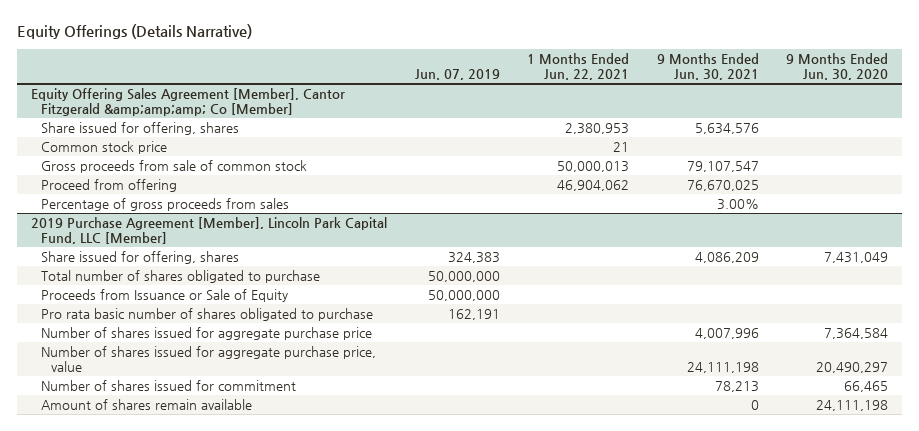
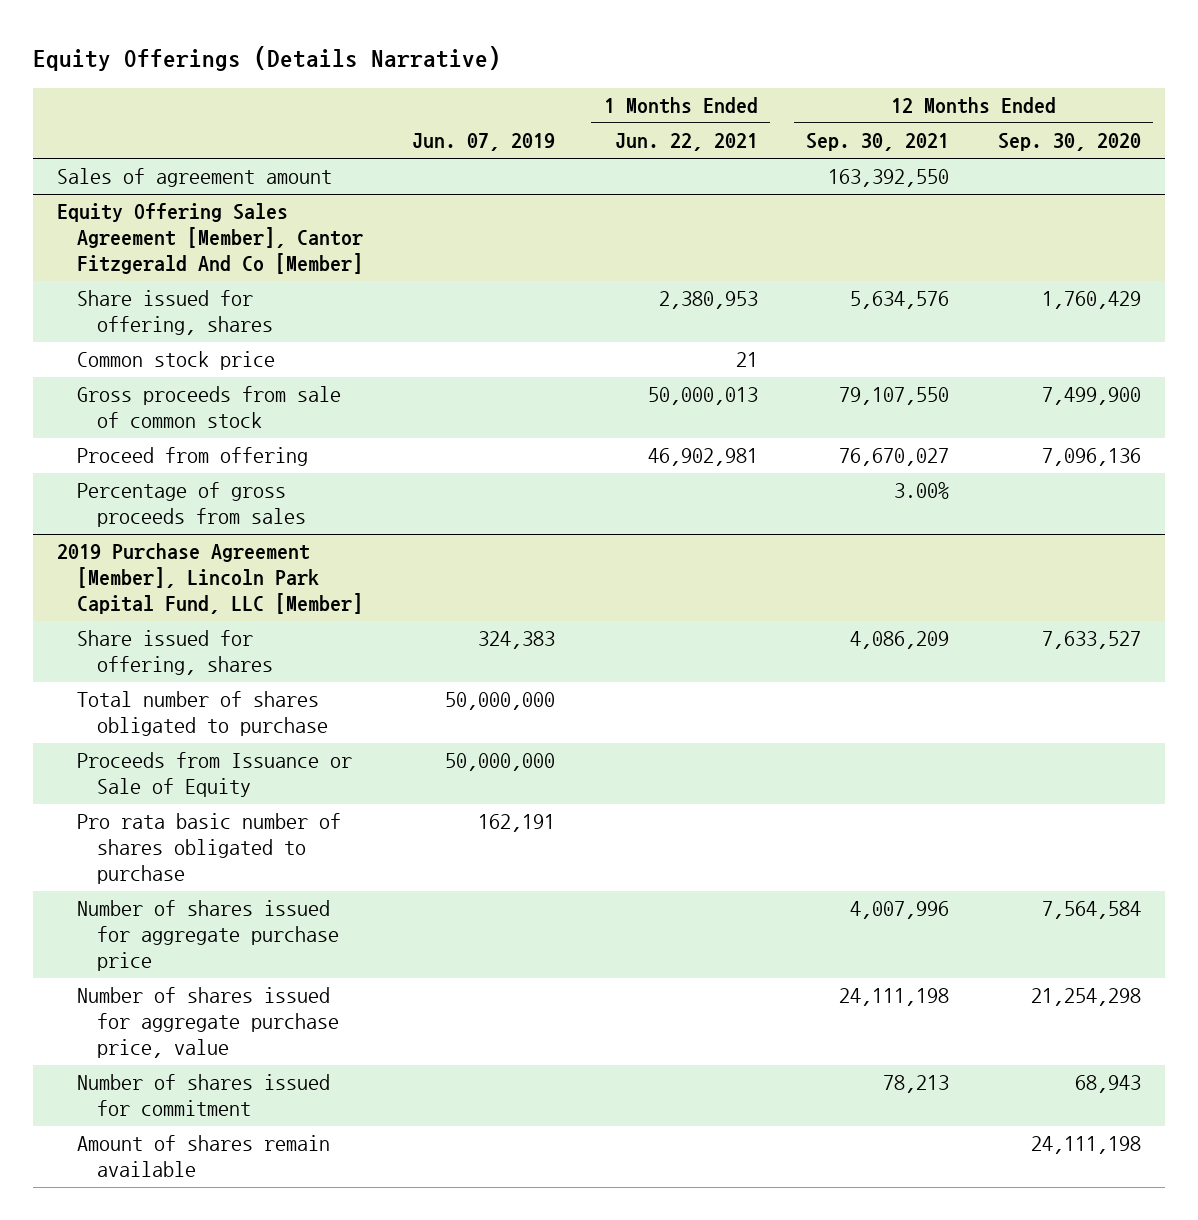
- | Jun. 07, 2019 | 1 Months Ended Jun. 22, 2021 | 9 Months Ended Jun. 30, 2021 | 9 Months Ended Jun. 30, 2020
+ | Jun. 07, 2019 | 1 Months Ended Jun. 22, 2021 | 12 Months Ended Sep. 30, 2021 | 12 Months Ended Sep. 30, 2020
- Equity Offering Sales Agreement [Member], Cantor Fitzgerald &amp;amp;amp; Co [Member]
+ Sales of agreement amount | | | 163,392,550 |
+ Equity Offering Sales Agreement [Member], Cantor Fitzgerald And Co [Member]
- Proceed from offering | | 46,904,062 | 76,670,025 |
+ Proceed from offering | | 46,902,981 | 76,670,027 | 7,096,136

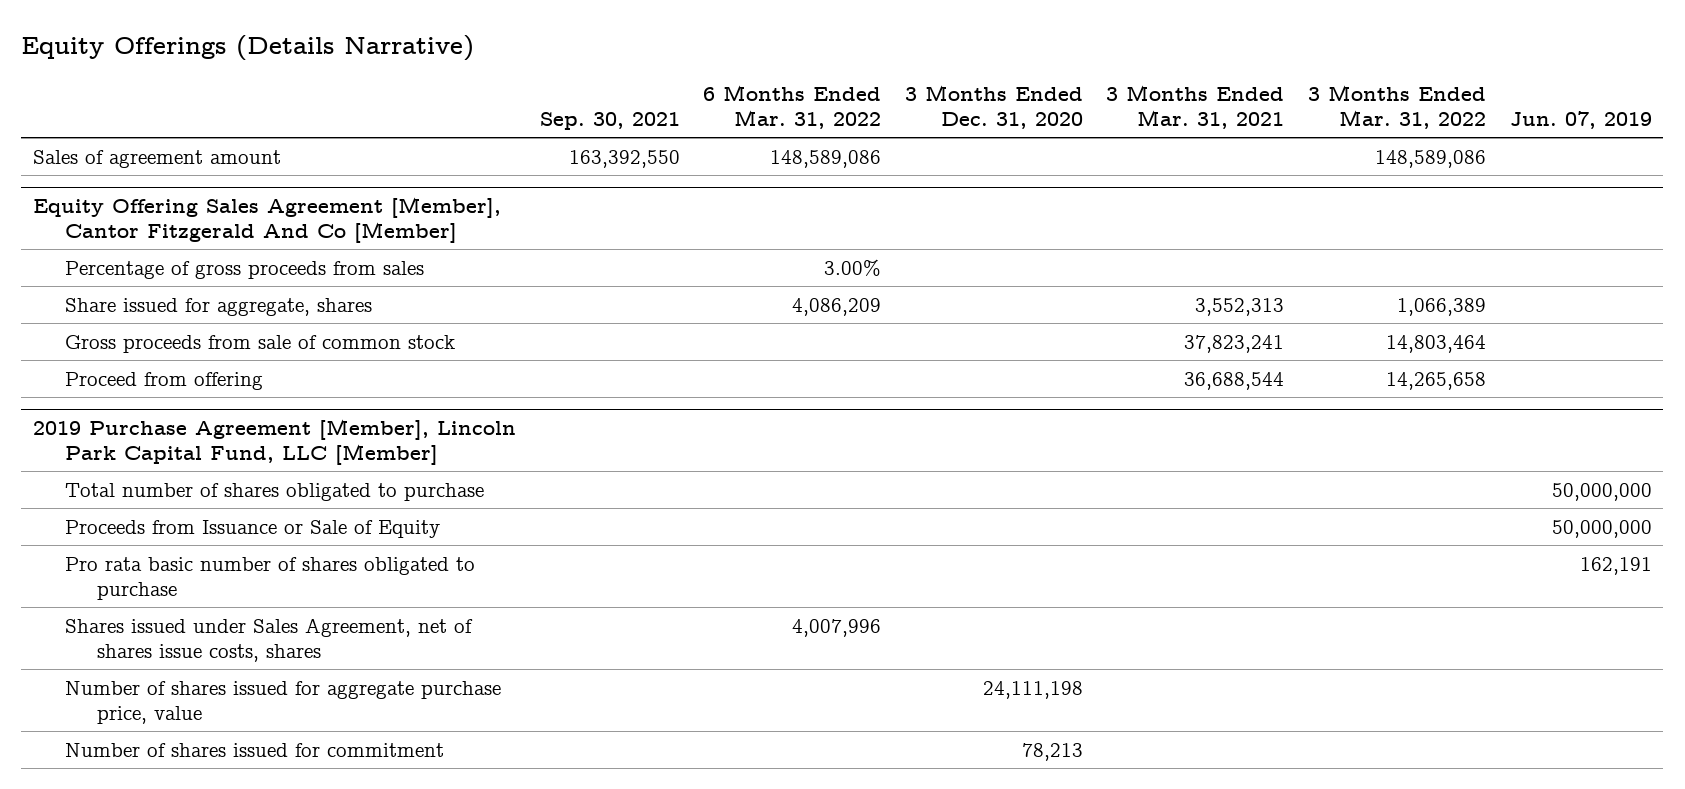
- | Jun. 07, 2019 | 1 Months Ended Jun. 22, 2021 | 12 Months Ended Sep. 30, 2021 | 12 Months Ended Sep. 30, 2020
+ | Sep. 30, 2021 | 6 Months Ended Mar. 31, 2022 | 3 Months Ended Dec. 31, 2020 | 3 Months Ended Mar. 31, 2021 | 3 Months Ended Mar. 31, 2022 | Jun. 07, 2019
@ Equity Offering Sales Agreement [Member], Cantor Fitzgerald And Co [Member]
- Share issued for offering, shares | | 2,380,953 | 5,634,576 | 1,760,429
- Common stock price | | 21 | |
moved up: Percentage of gross proceeds from sales | | 3.00% | | | |
+ Share issued for aggregate, shares | | 4,086,209 | | 3,552,313 | 1,066,389 |
@ 2019 Purchase Agreement [Member], Lincoln Park Capital Fund, LLC [Member]
- Share issued for offering, shares | 324,383 | | 4,086,209 | 7,633,527
- Number of shares issued for aggregate purchase price | | | 4,007,996 | 7,564,584
+ Shares issued under Sales Agreement, net of shares issue costs, shares | | 4,007,996 | | | |
- Amount of shares remain available | | | | 24,111,198

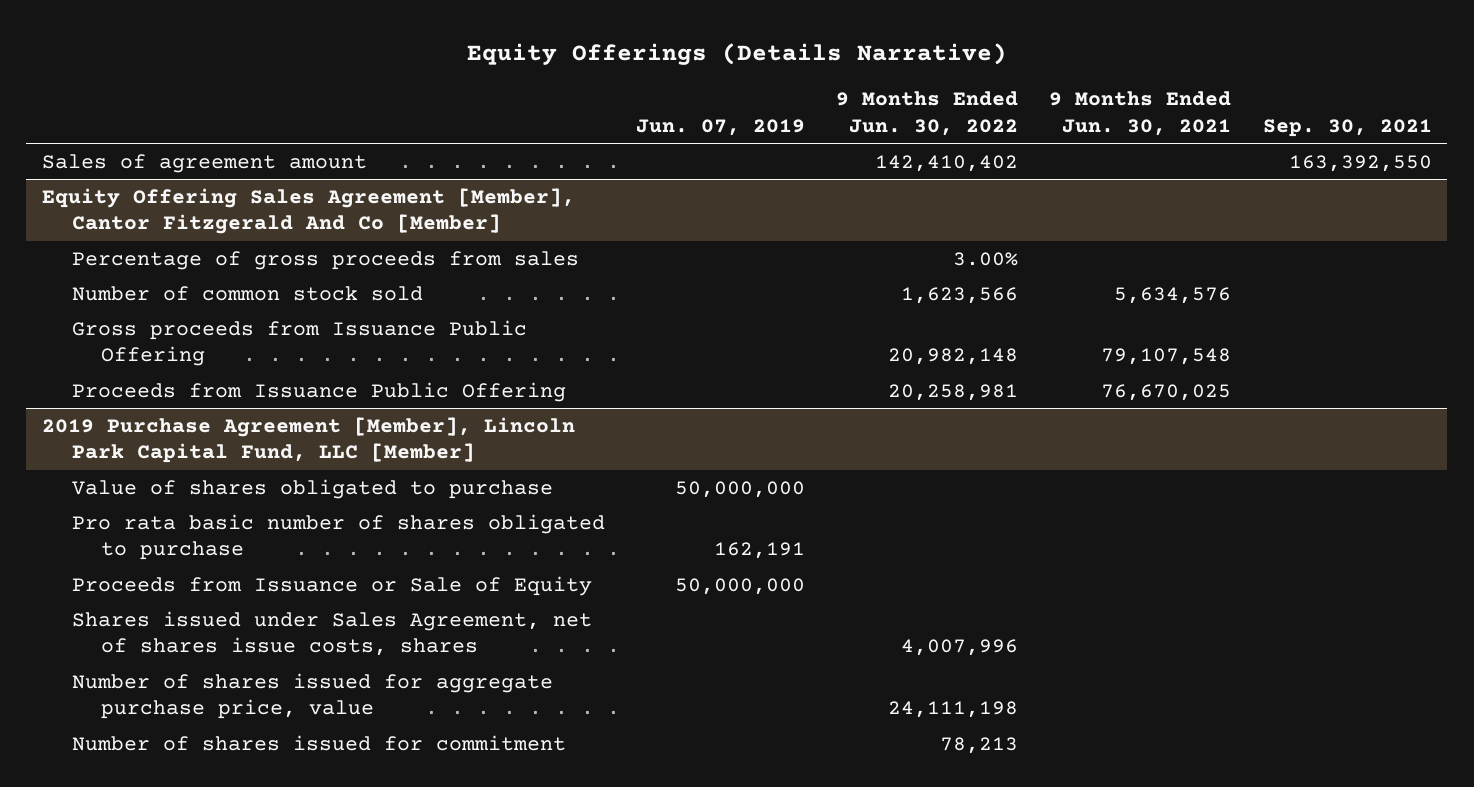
- | Sep. 30, 2021 | 6 Months Ended Mar. 31, 2022 | 3 Months Ended Dec. 31, 2020 | 3 Months Ended Mar. 31, 2021 | 3 Months Ended Mar. 31, 2022 | Jun. 07, 2019
+ | Jun. 07, 2019 | 9 Months Ended Jun. 30, 2022 | 9 Months Ended Jun. 30, 2021 | Sep. 30, 2021
@ Equity Offering Sales Agreement [Member], Cantor Fitzgerald And Co [Member]
- Share issued for aggregate, shares | | 4,086,209 | | 3,552,313 | 1,066,389 |
- Gross proceeds from sale of common stock | | | | 37,823,241 | 14,803,464 |
- Proceed from offering | | | | 36,688,544 | 14,265,658 |
+ Number of common stock sold | | 1,623,566 | 5,634,576 |
+ Gross proceeds from Issuance Public Offering | | 20,982,148 | 79,107,548 |
+ Proceeds from Issuance Public Offering | | 20,258,981 | 76,670,025 |
@ 2019 Purchase Agreement [Member], Lincoln Park Capital Fund, LLC [Member]
- Total number of shares obligated to purchase | | | | | | 50,000,000
+ Value of shares obligated to purchase | 50,000,000 | | |
moved down: Proceeds from Issuance or Sale of Equity | 50,000,000 | | |

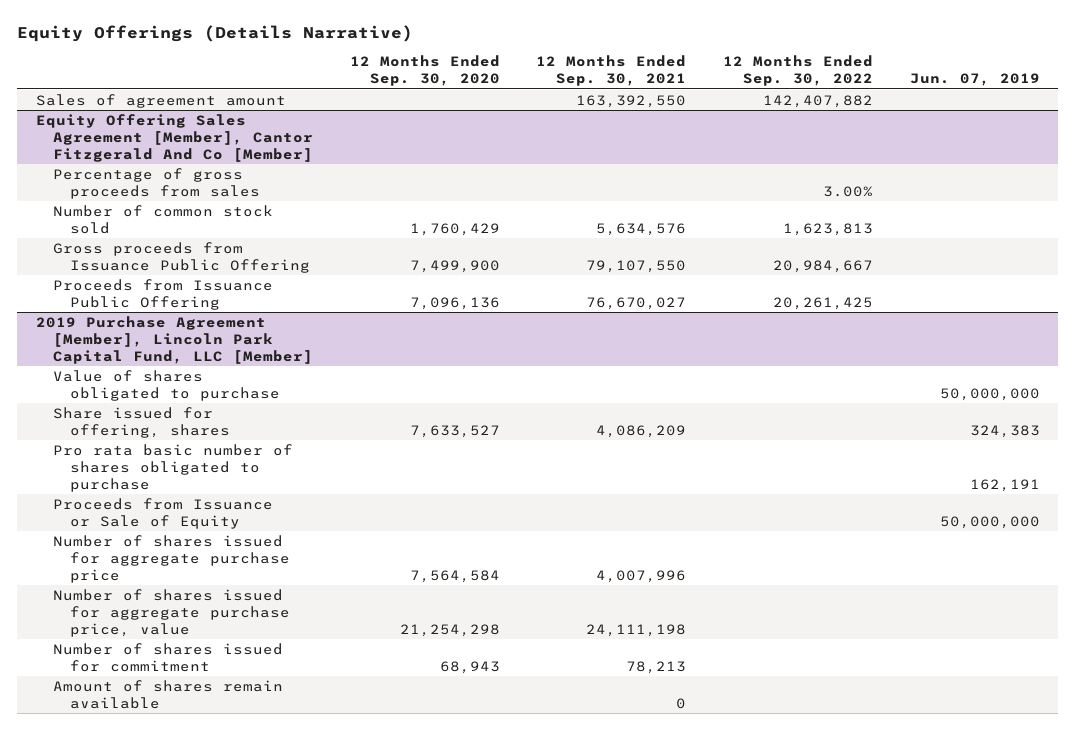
- | Jun. 07, 2019 | 9 Months Ended Jun. 30, 2022 | 9 Months Ended Jun. 30, 2021 | Sep. 30, 2021
+ | 12 Months Ended Sep. 30, 2020 | 12 Months Ended Sep. 30, 2021 | 12 Months Ended Sep. 30, 2022 | Jun. 07, 2019
@ 2019 Purchase Agreement [Member], Lincoln Park Capital Fund, LLC [Member]
+ Share issued for offering, shares | 7,633,527 | 4,086,209 | | 324,383
- Shares issued under Sales Agreement, net of shares issue costs, shares | | 4,007,996 | |
+ Number of shares issued for aggregate purchase price | 7,564,584 | 4,007,996 | |
+ Amount of shares remain available | | 0 | |

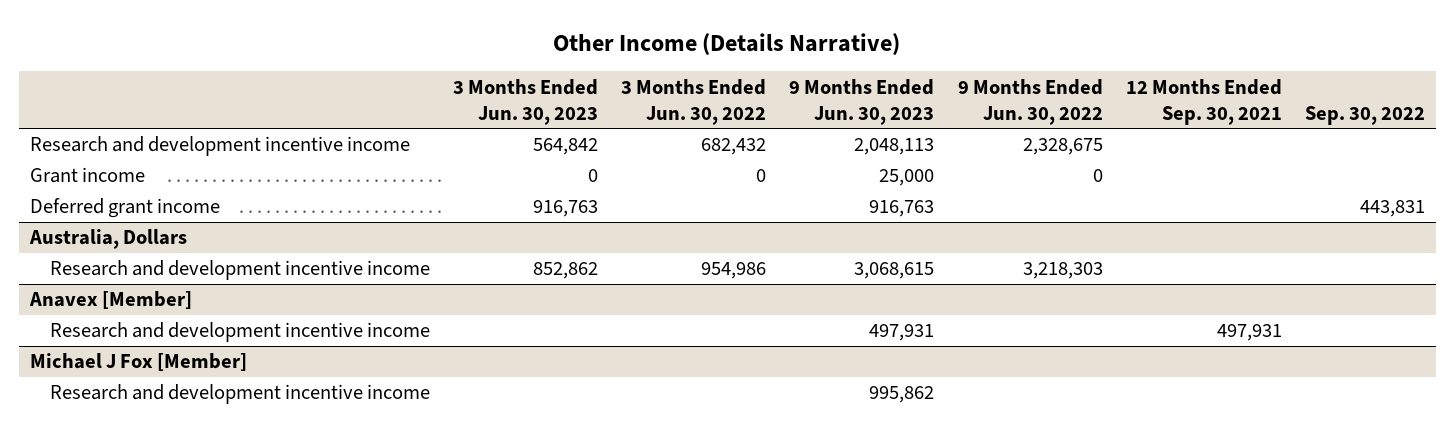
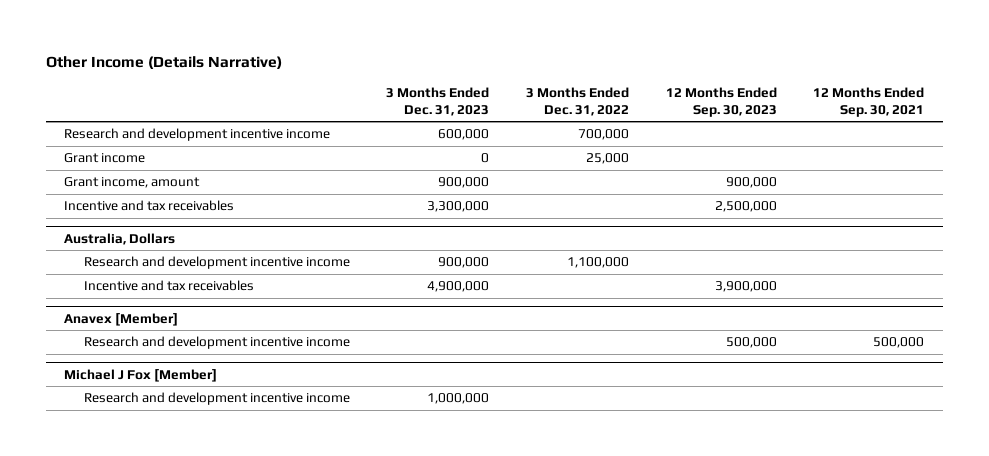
- | 3 Months Ended Jun. 30, 2023 | 3 Months Ended Jun. 30, 2022 | 9 Months Ended Jun. 30, 2023 | 9 Months Ended Jun. 30, 2022 | 12 Months Ended Sep. 30, 2021 | Sep. 30, 2022
+ | 3 Months Ended Dec. 31, 2023 | 3 Months Ended Dec. 31, 2022 | 12 Months Ended Sep. 30, 2023 | 12 Months Ended Sep. 30, 2021
- Deferred grant income | 916,763 | | 916,763 | | | 443,831
+ Grant income, amount | 900,000 | | 900,000 |
+ Incentive and tax receivables | 3,300,000 | | 2,500,000 |
@ Australia, Dollars
+ Incentive and tax receivables | 4,900,000 | | 3,900,000 |
@ Anavex [Member]
- Research and development incentive income | | | 497,931 | | 497,931 |
+ Research and development incentive income | | | 500,000 | 500,000

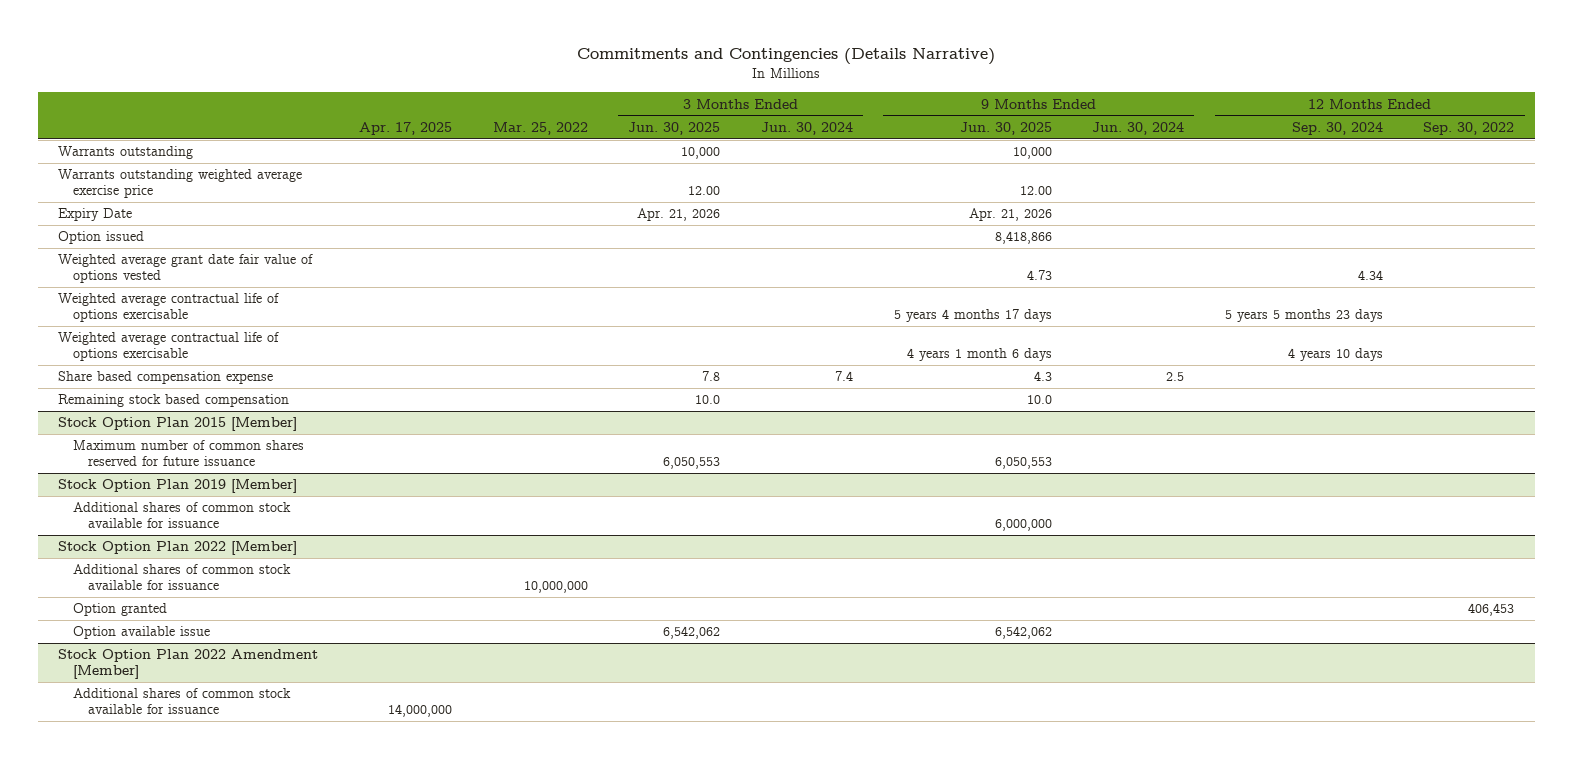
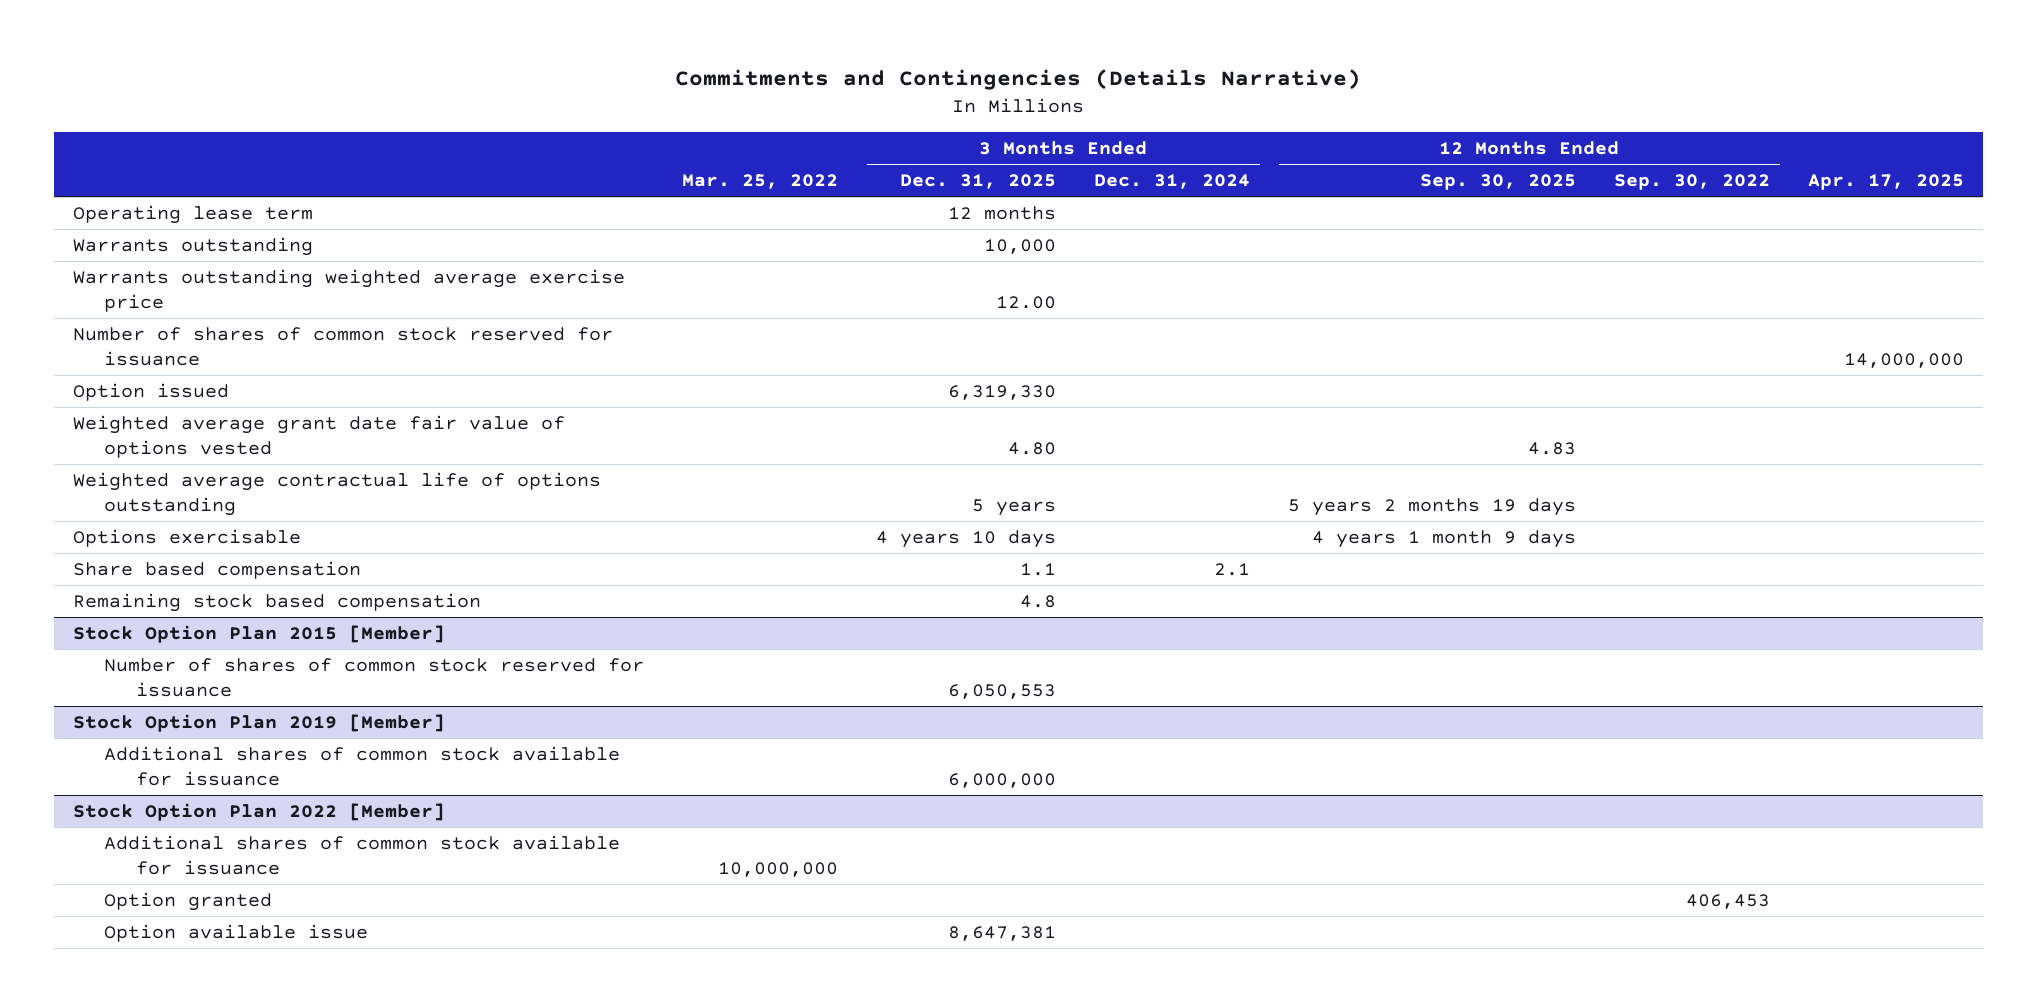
- | Apr. 17, 2025 | Mar. 25, 2022 | 3 Months Ended Jun. 30, 2025 | 3 Months Ended Jun. 30, 2024 | 9 Months Ended Jun. 30, 2025 | 9 Months Ended Jun. 30, 2024 | 12 Months Ended Sep. 30, 2024 | 12 Months Ended Sep. 30, 2022
+ | Mar. 25, 2022 | 3 Months Ended Dec. 31, 2025 | 3 Months Ended Dec. 31, 2024 | 12 Months Ended Sep. 30, 2025 | 12 Months Ended Sep. 30, 2022 | Apr. 17, 2025
+ Operating lease term | | 12 months | | | |
- Expiry Date | | | Apr. 21, 2026 | | Apr. 21, 2026 | | |
+ Number of shares of common stock reserved for issuance | | | | | | 14,000,000
- Weighted average contractual life of options exercisable | | | | | 5 years 4 months 17 days | | 5 years 5 months 23 days |
- Weighted average contractual life of options exercisable | | | | | 4 years 1 month 6 days | | 4 years 10 days |
- Share based compensation expense | | | 7.8 | 7.4 | 4.3 | 2.5 | |
+ Weighted average contractual life of options outstanding | | 5 years | | 5 years 2 months 19 days | |
+ Options exercisable | | 4 years 10 days | | 4 years 1 month 9 days | |
+ Share based compensation | | 1.1 | 2.1 | | |
@ Stock Option Plan 2015 [Member]
- Maximum number of common shares reserved for future issuance | | | 6,050,553 | | 6,050,553 | | |
+ Number of shares of common stock reserved for issuance | | 6,050,553 | | | |
- Stock Option Plan 2022 Amendment [Member]
- Additional shares of common stock available for issuance | 14,000,000 | | | | | | |

